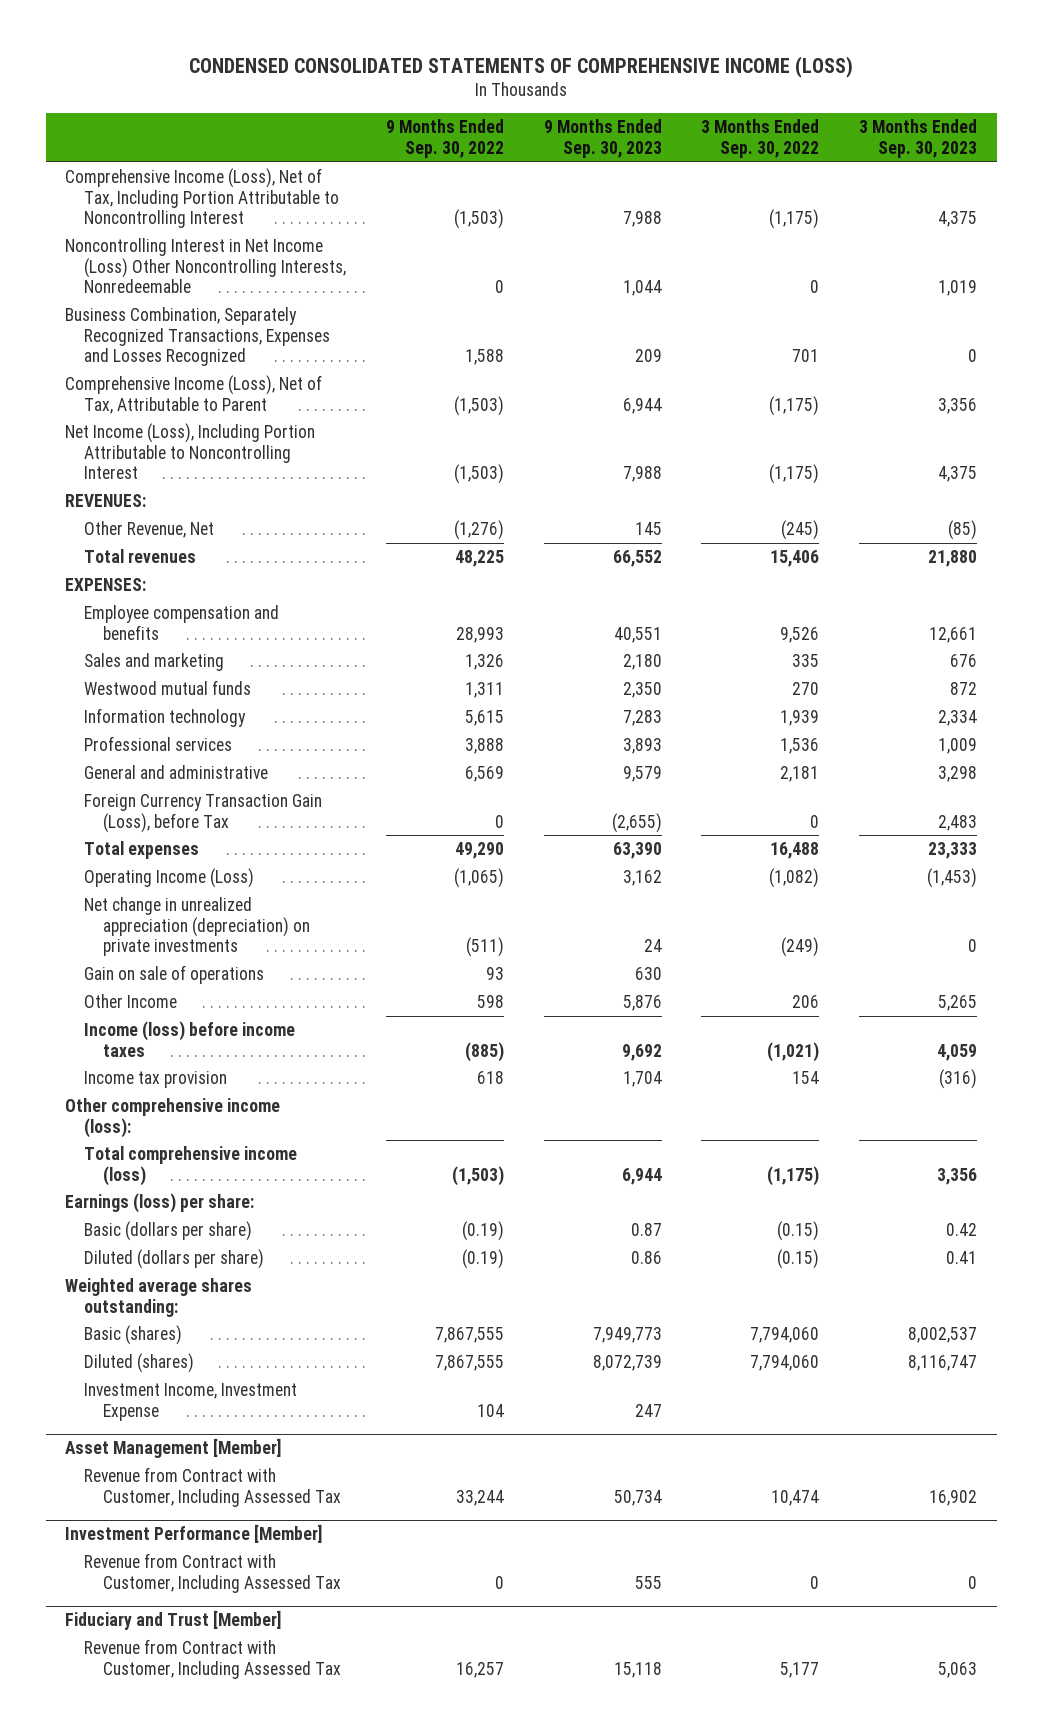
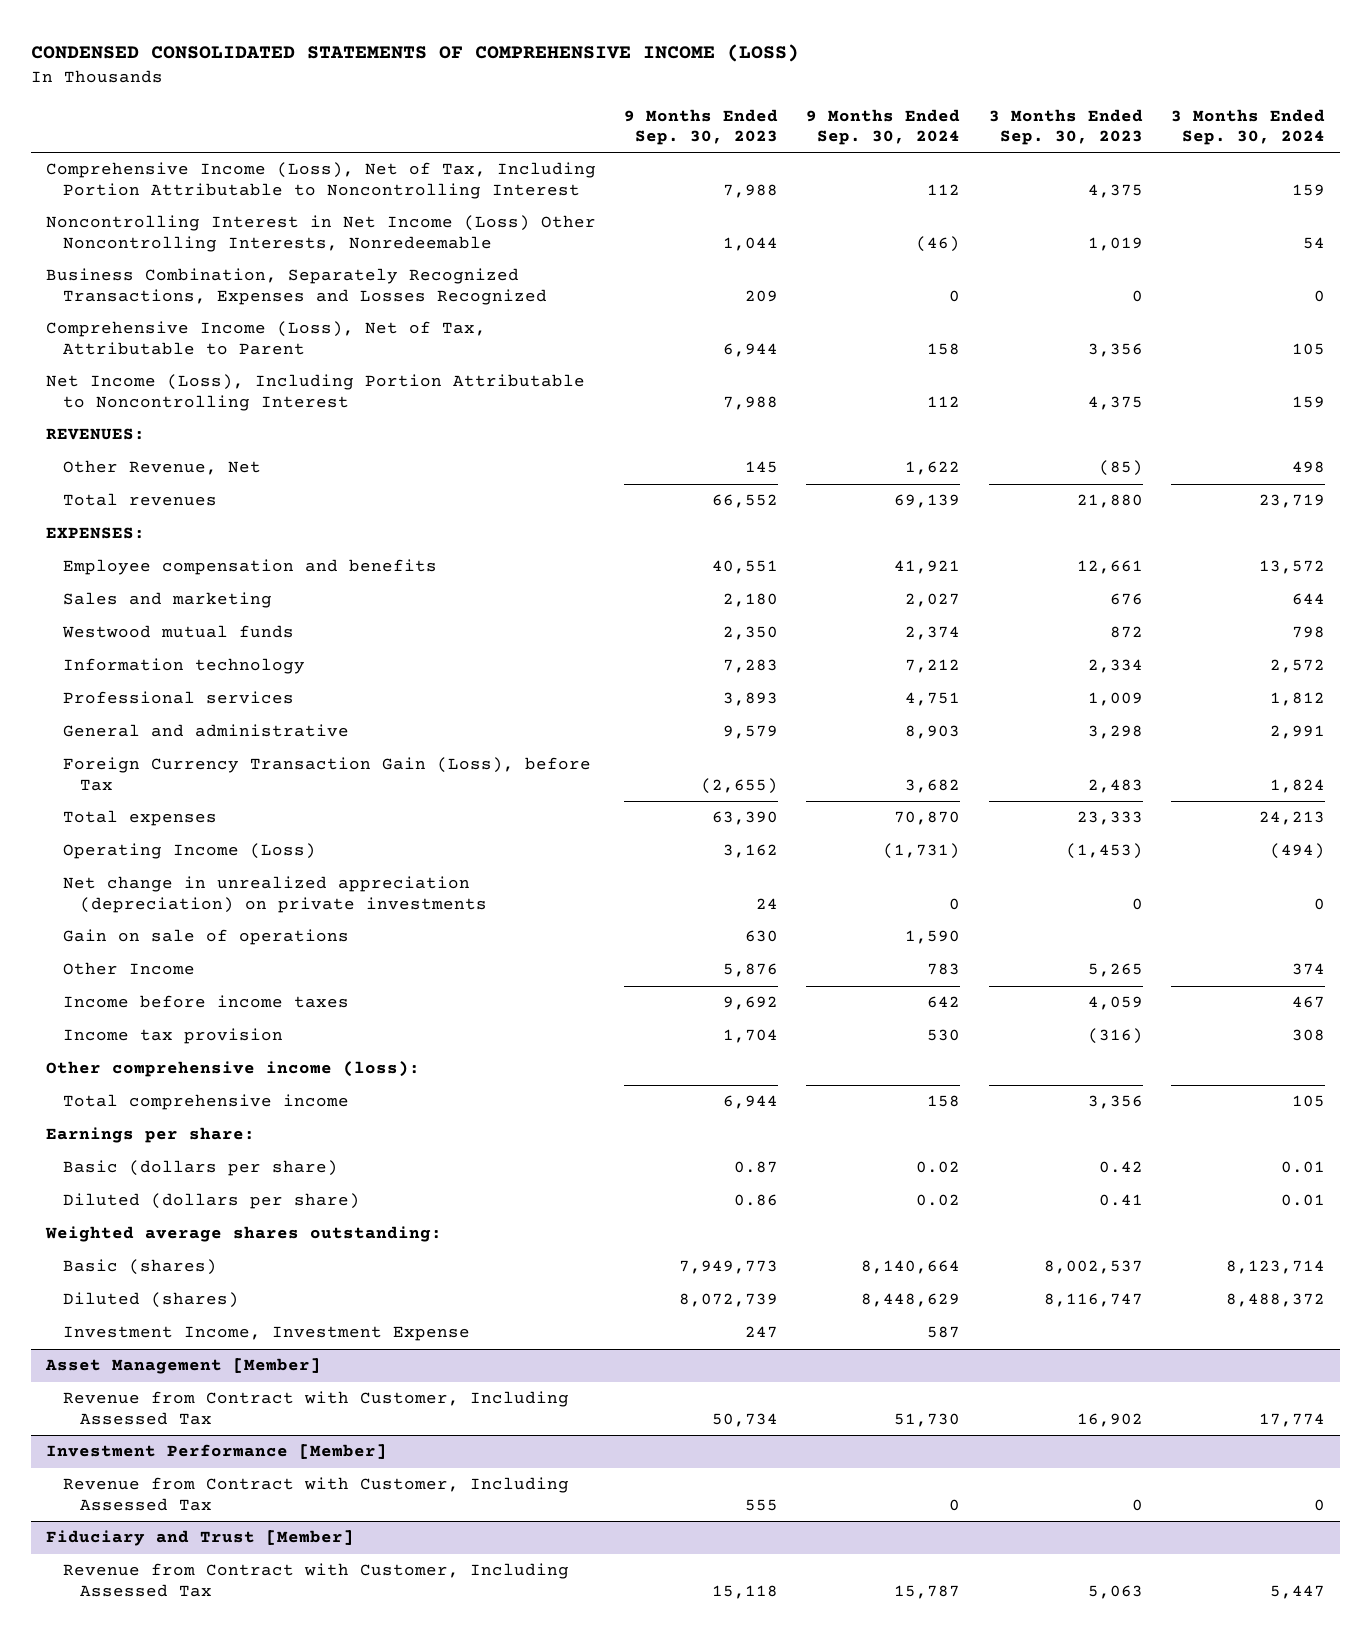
- | 9 Months Ended Sep. 30, 2022 | 9 Months Ended Sep. 30, 2023 | 3 Months Ended Sep. 30, 2022 | 3 Months Ended Sep. 30, 2023
+ | 9 Months Ended Sep. 30, 2023 | 9 Months Ended Sep. 30, 2024 | 3 Months Ended Sep. 30, 2023 | 3 Months Ended Sep. 30, 2024
- Income (loss) before income taxes | (885) | 9,692 | (1,021) | 4,059
+ Income before income taxes | 9,692 | 642 | 4,059 | 467
- Total comprehensive income (loss) | (1,503) | 6,944 | (1,175) | 3,356
- Earnings (loss) per share:
+ Total comprehensive income | 6,944 | 158 | 3,356 | 105
+ Earnings per share:

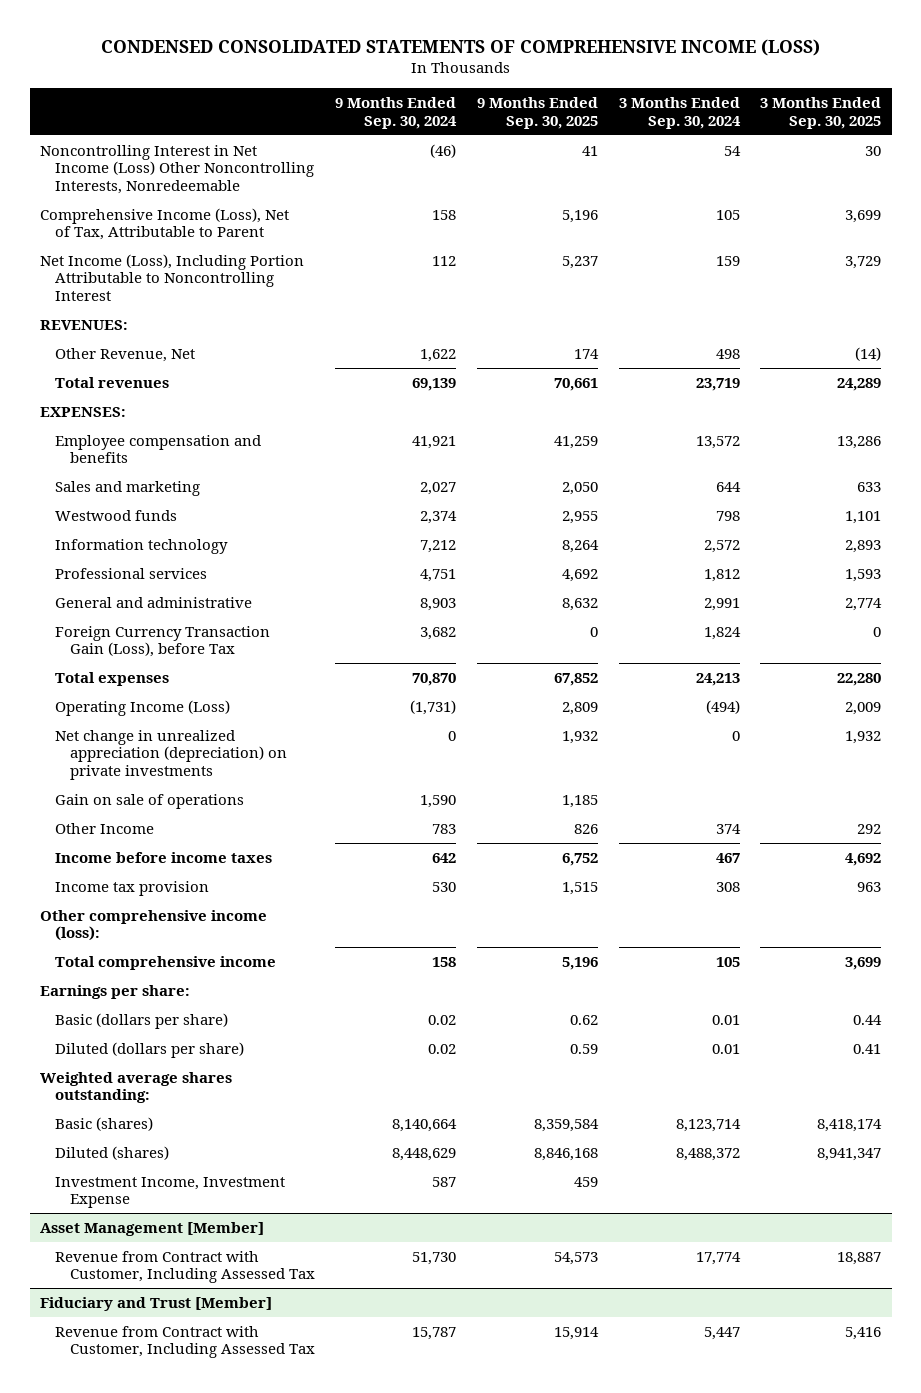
- | 9 Months Ended Sep. 30, 2023 | 9 Months Ended Sep. 30, 2024 | 3 Months Ended Sep. 30, 2023 | 3 Months Ended Sep. 30, 2024
+ | 9 Months Ended Sep. 30, 2024 | 9 Months Ended Sep. 30, 2025 | 3 Months Ended Sep. 30, 2024 | 3 Months Ended Sep. 30, 2025
- Comprehensive Income (Loss), Net of Tax, Including Portion Attributable to Noncontrolling Interest | 7,988 | 112 | 4,375 | 159
- Business Combination, Separately Recognized Transactions, Expenses and Losses Recognized | 209 | 0 | 0 | 0
- Westwood mutual funds | 2,350 | 2,374 | 872 | 798
+ Westwood funds | 2,374 | 2,955 | 798 | 1,101
- Investment Performance [Member]
- Revenue from Contract with Customer, Including Assessed Tax | 555 | 0 | 0 | 0

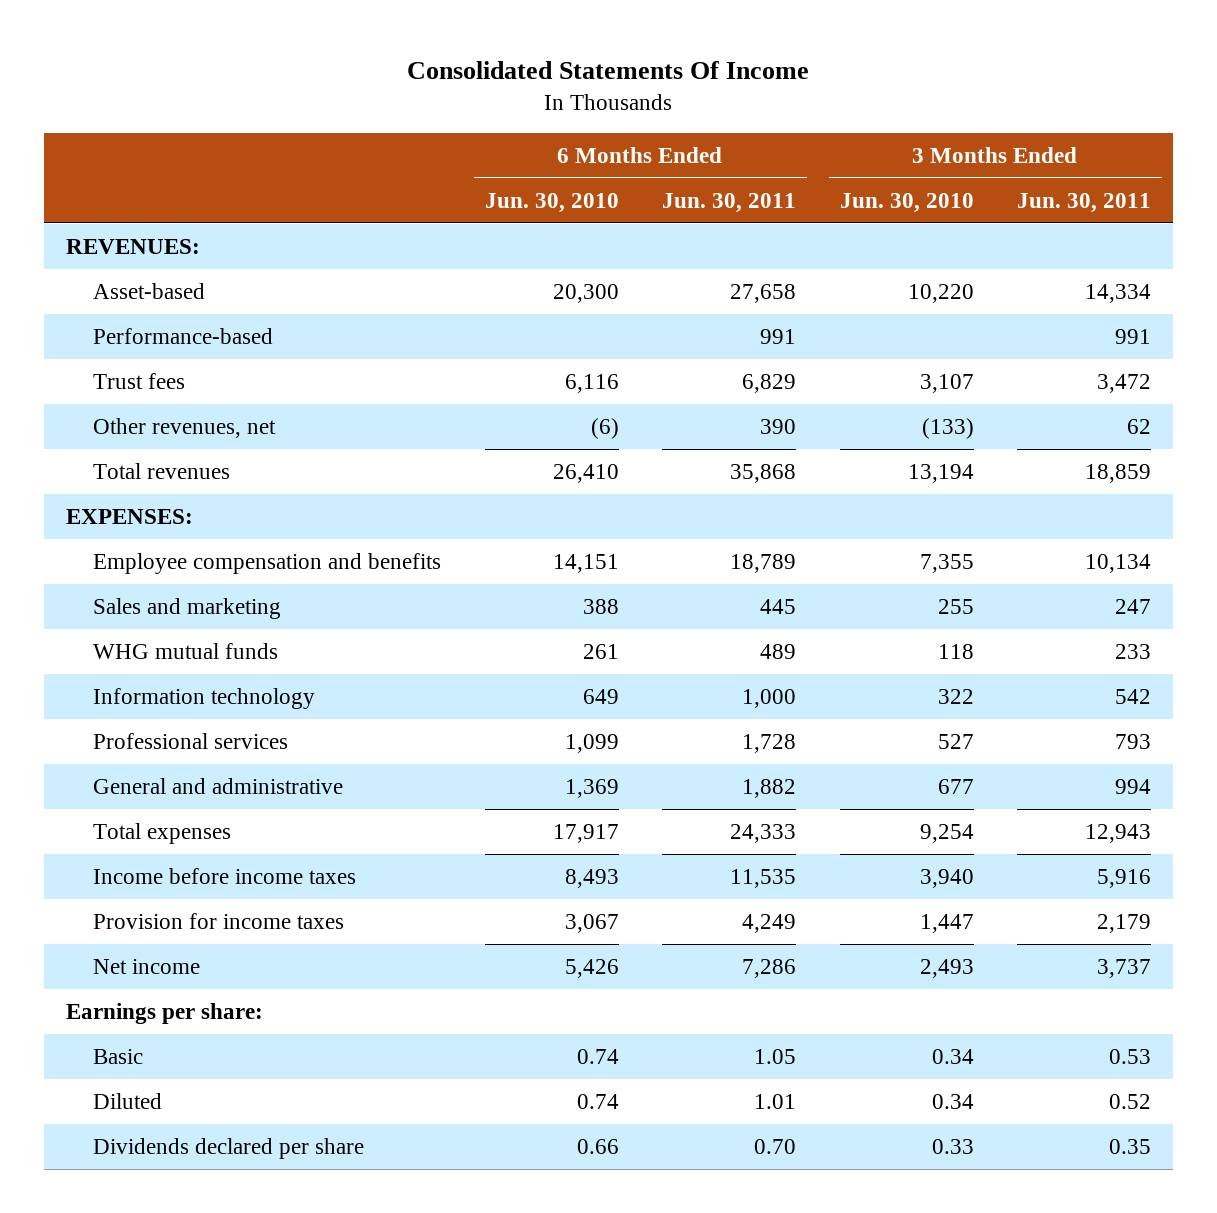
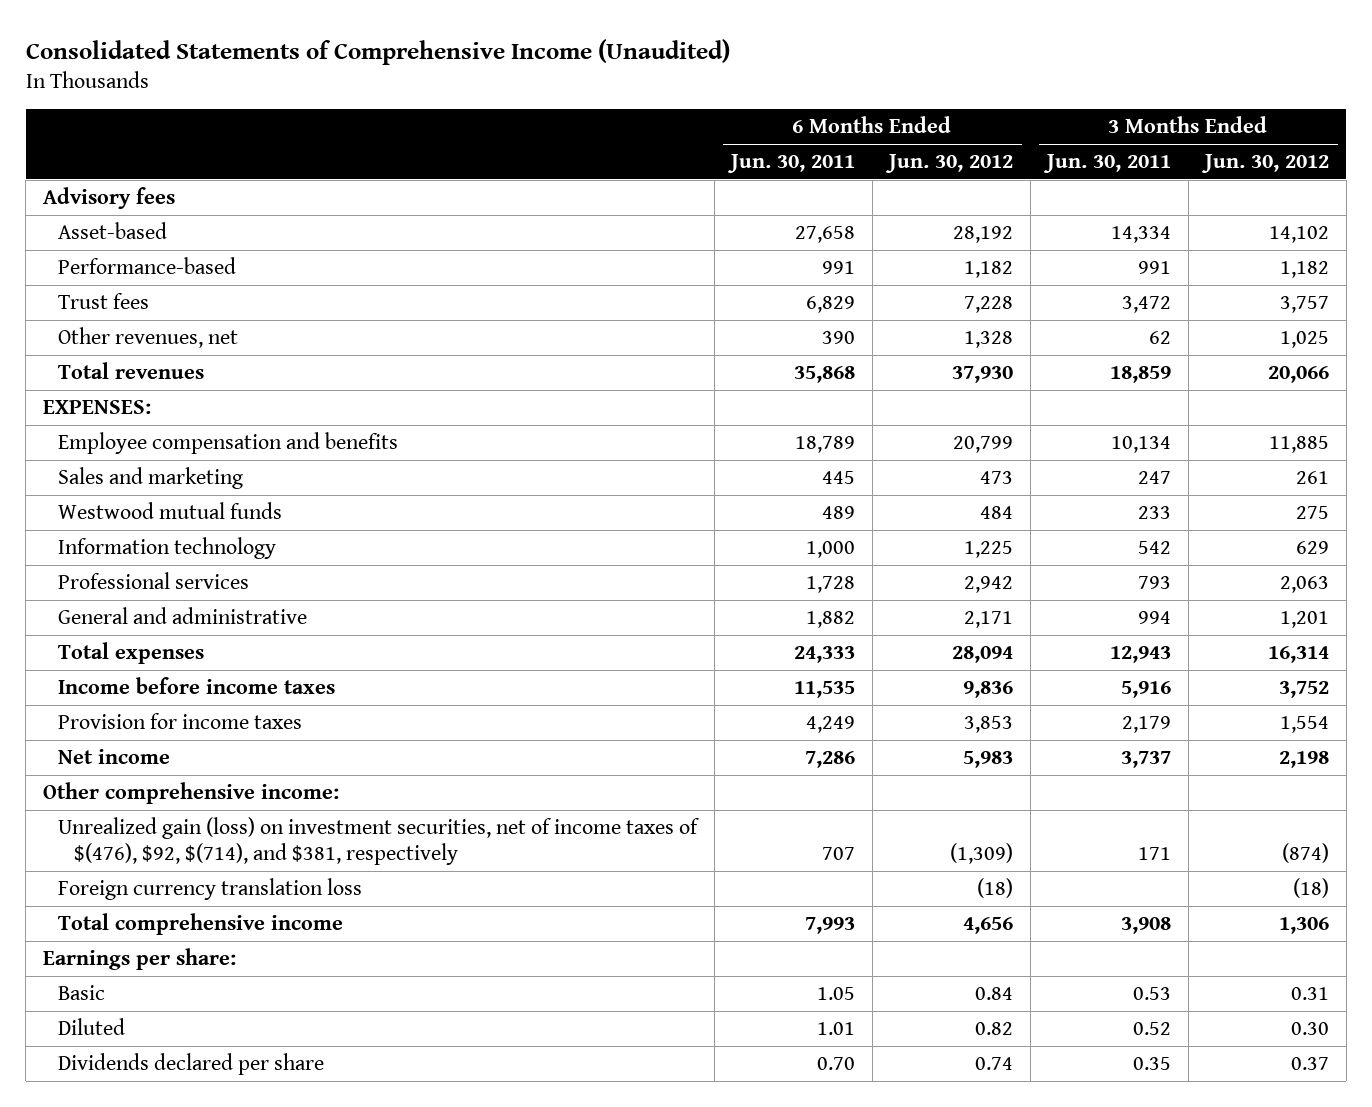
- Consolidated Statements Of Income
+ Consolidated Statements of Comprehensive Income (Unaudited)
- | 6 Months Ended Jun. 30, 2010 | 6 Months Ended Jun. 30, 2011 | 3 Months Ended Jun. 30, 2010 | 3 Months Ended Jun. 30, 2011
+ | 6 Months Ended Jun. 30, 2011 | 6 Months Ended Jun. 30, 2012 | 3 Months Ended Jun. 30, 2011 | 3 Months Ended Jun. 30, 2012
- REVENUES:
+ Advisory fees
- WHG mutual funds | 261 | 489 | 118 | 233
+ Westwood mutual funds | 489 | 484 | 233 | 275
+ Other comprehensive income:
+ Unrealized gain (loss) on investment securities, net of income taxes of $(476), $92, $(714), and $381, respectively | 707 | (1,309) | 171 | (874)
+ Foreign currency translation loss | | (18) | | (18)
+ Total comprehensive income | 7,993 | 4,656 | 3,908 | 1,306

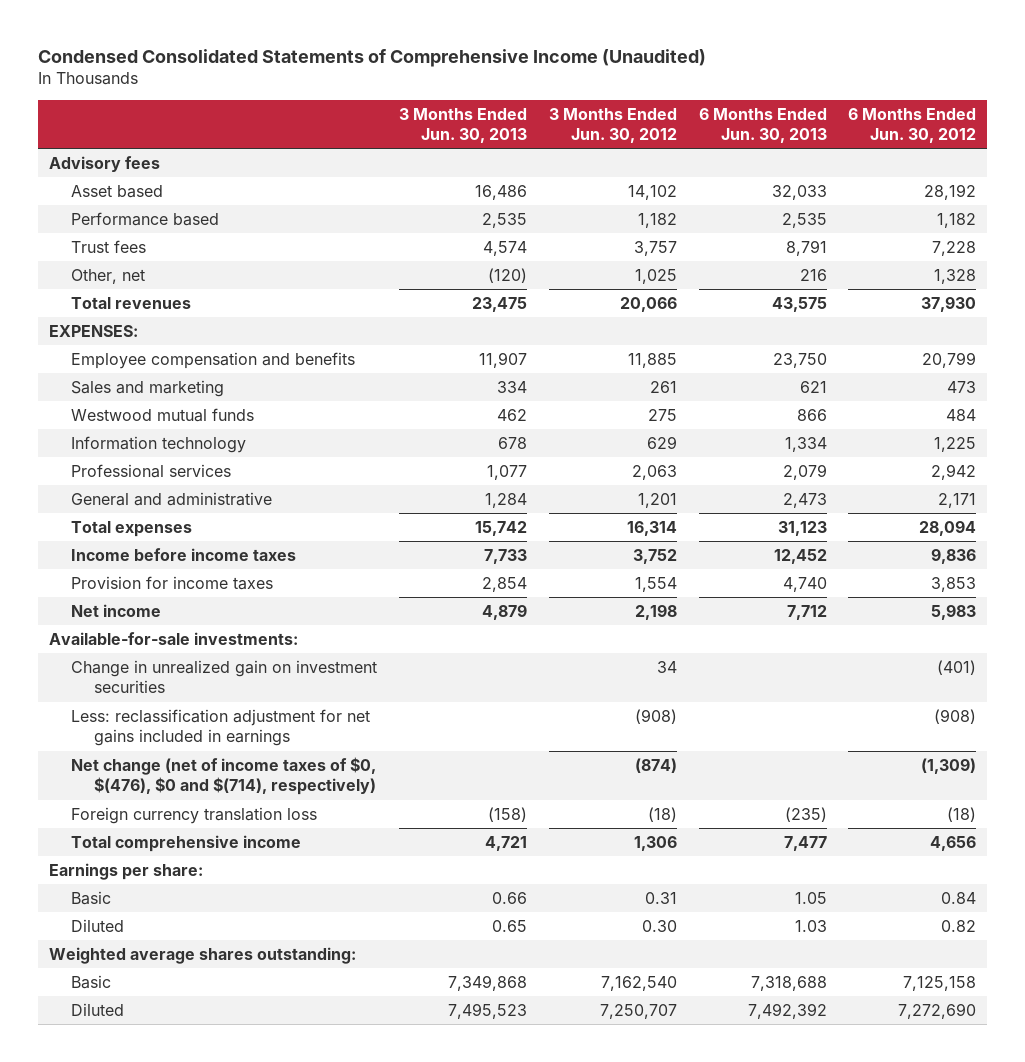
- Consolidated Statements of Comprehensive Income (Unaudited)
+ Condensed Consolidated Statements of Comprehensive Income (Unaudited)
- | 6 Months Ended Jun. 30, 2011 | 6 Months Ended Jun. 30, 2012 | 3 Months Ended Jun. 30, 2011 | 3 Months Ended Jun. 30, 2012
+ | 3 Months Ended Jun. 30, 2013 | 3 Months Ended Jun. 30, 2012 | 6 Months Ended Jun. 30, 2013 | 6 Months Ended Jun. 30, 2012
- Asset-based | 27,658 | 28,192 | 14,334 | 14,102
- Performance-based | 991 | 1,182 | 991 | 1,182
+ Asset based | 16,486 | 14,102 | 32,033 | 28,192
+ Performance based | 2,535 | 1,182 | 2,535 | 1,182
- Other revenues, net | 390 | 1,328 | 62 | 1,025
+ Other, net | (120) | 1,025 | 216 | 1,328
- Other comprehensive income:
- Unrealized gain (loss) on investment securities, net of income taxes of $(476), $92, $(714), and $381, respectively | 707 | (1,309) | 171 | (874)
+ Available-for-sale investments:
+ Change in unrealized gain on investment securities | | 34 | | (401)
+ Less: reclassification adjustment for net gains included in earnings | | (908) | | (908)
+ Net change (net of income taxes of $0, $(476), $0 and $(714), respectively) | | (874) | | (1,309)
- Dividends declared per share | 0.70 | 0.74 | 0.35 | 0.37
+ Weighted average shares outstanding:
+ Basic | 7,349,868 | 7,162,540 | 7,318,688 | 7,125,158
+ Diluted | 7,495,523 | 7,250,707 | 7,492,392 | 7,272,690

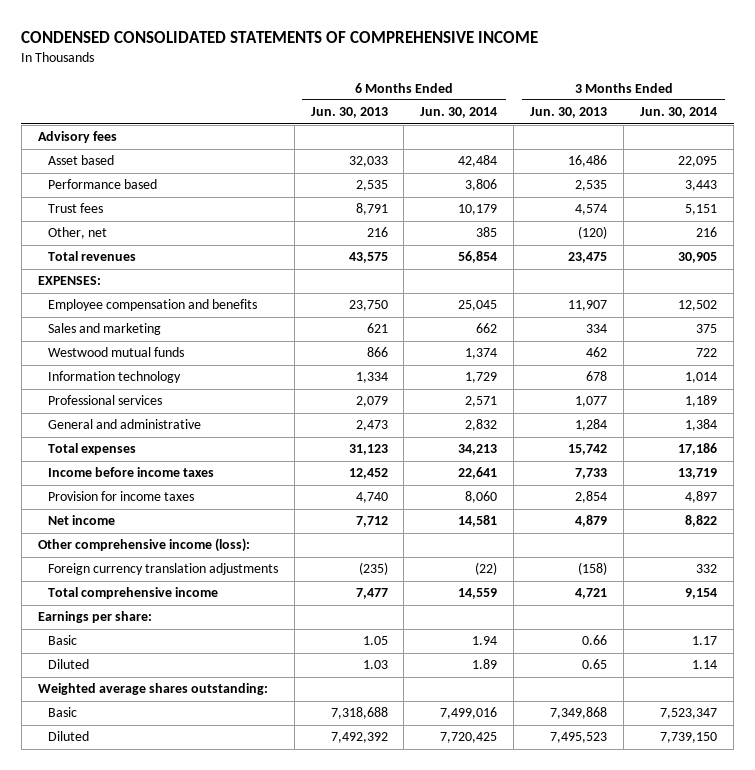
- Condensed Consolidated Statements of Comprehensive Income (Unaudited)
+ CONDENSED CONSOLIDATED STATEMENTS OF COMPREHENSIVE INCOME
- | 3 Months Ended Jun. 30, 2013 | 3 Months Ended Jun. 30, 2012 | 6 Months Ended Jun. 30, 2013 | 6 Months Ended Jun. 30, 2012
+ | 6 Months Ended Jun. 30, 2013 | 6 Months Ended Jun. 30, 2014 | 3 Months Ended Jun. 30, 2013 | 3 Months Ended Jun. 30, 2014
- Available-for-sale investments:
- Change in unrealized gain on investment securities | | 34 | | (401)
- Less: reclassification adjustment for net gains included in earnings | | (908) | | (908)
- Net change (net of income taxes of $0, $(476), $0 and $(714), respectively) | | (874) | | (1,309)
- Foreign currency translation loss | (158) | (18) | (235) | (18)
+ Other comprehensive income (loss):
+ Foreign currency translation adjustments | (235) | (22) | (158) | 332

